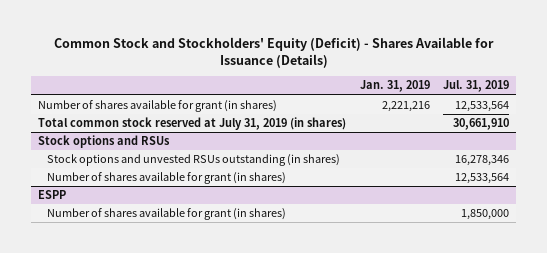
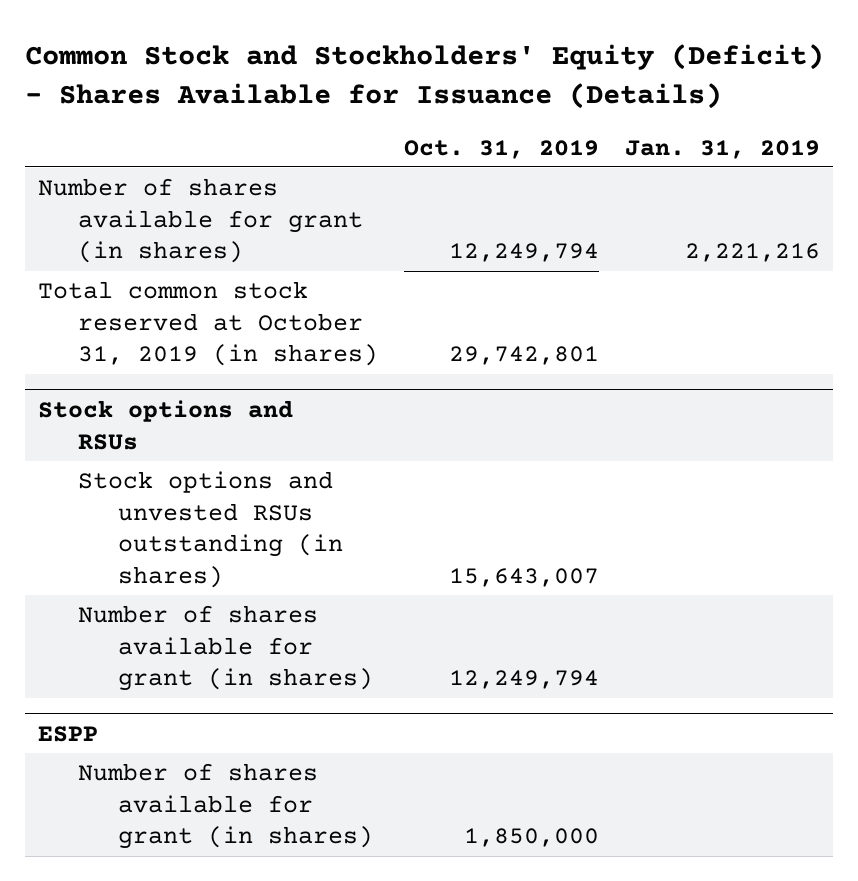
- | Jan. 31, 2019 | Jul. 31, 2019
+ | Oct. 31, 2019 | Jan. 31, 2019
- Total common stock reserved at July 31, 2019 (in shares) | | 30,661,910
+ Total common stock reserved at October 31, 2019 (in shares) | 29,742,801 |

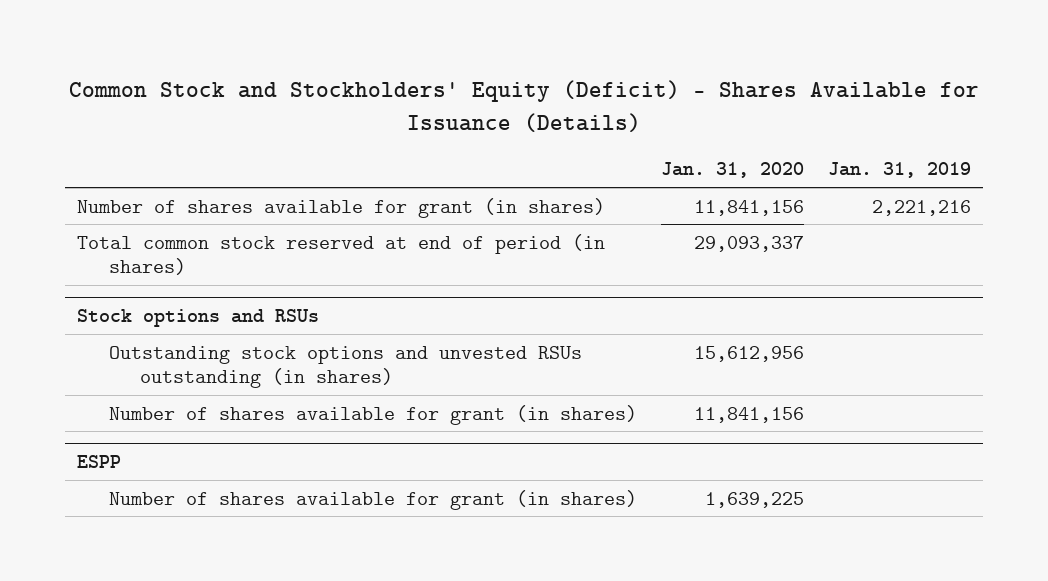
- | Oct. 31, 2019 | Jan. 31, 2019
+ | Jan. 31, 2020 | Jan. 31, 2019
- Total common stock reserved at October 31, 2019 (in shares) | 29,742,801 |
+ Total common stock reserved at end of period (in shares) | 29,093,337 |
@ Stock options and RSUs
- Stock options and unvested RSUs outstanding (in shares) | 15,643,007 |
+ Outstanding stock options and unvested RSUs outstanding (in shares) | 15,612,956 |

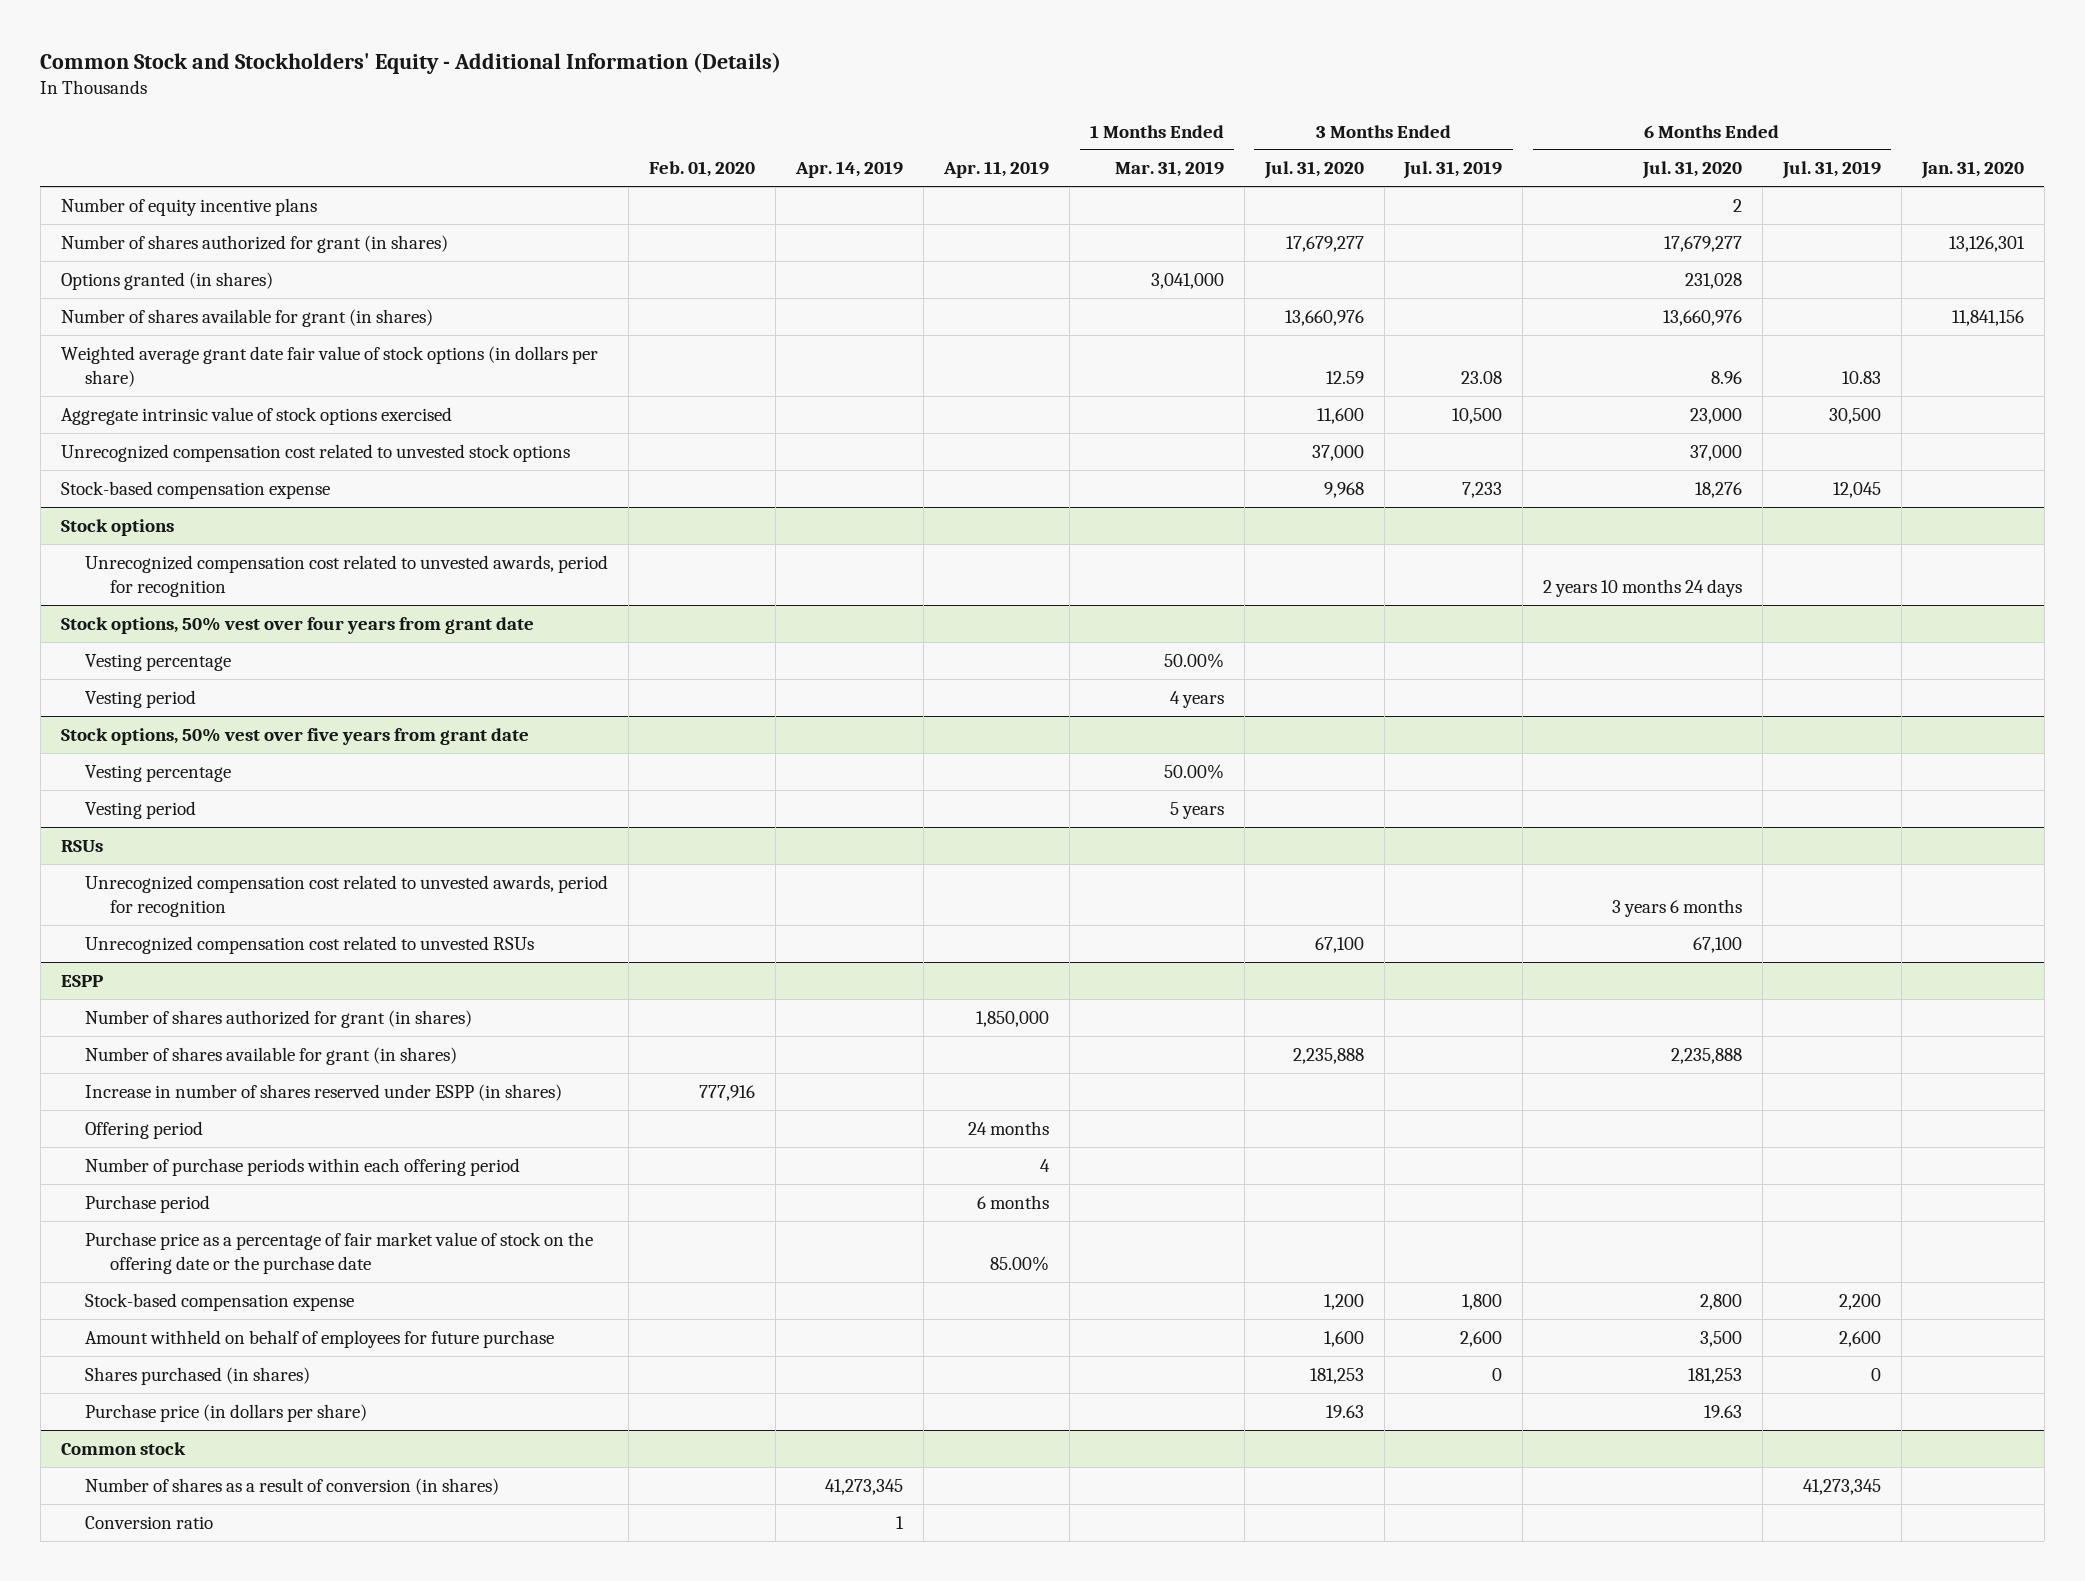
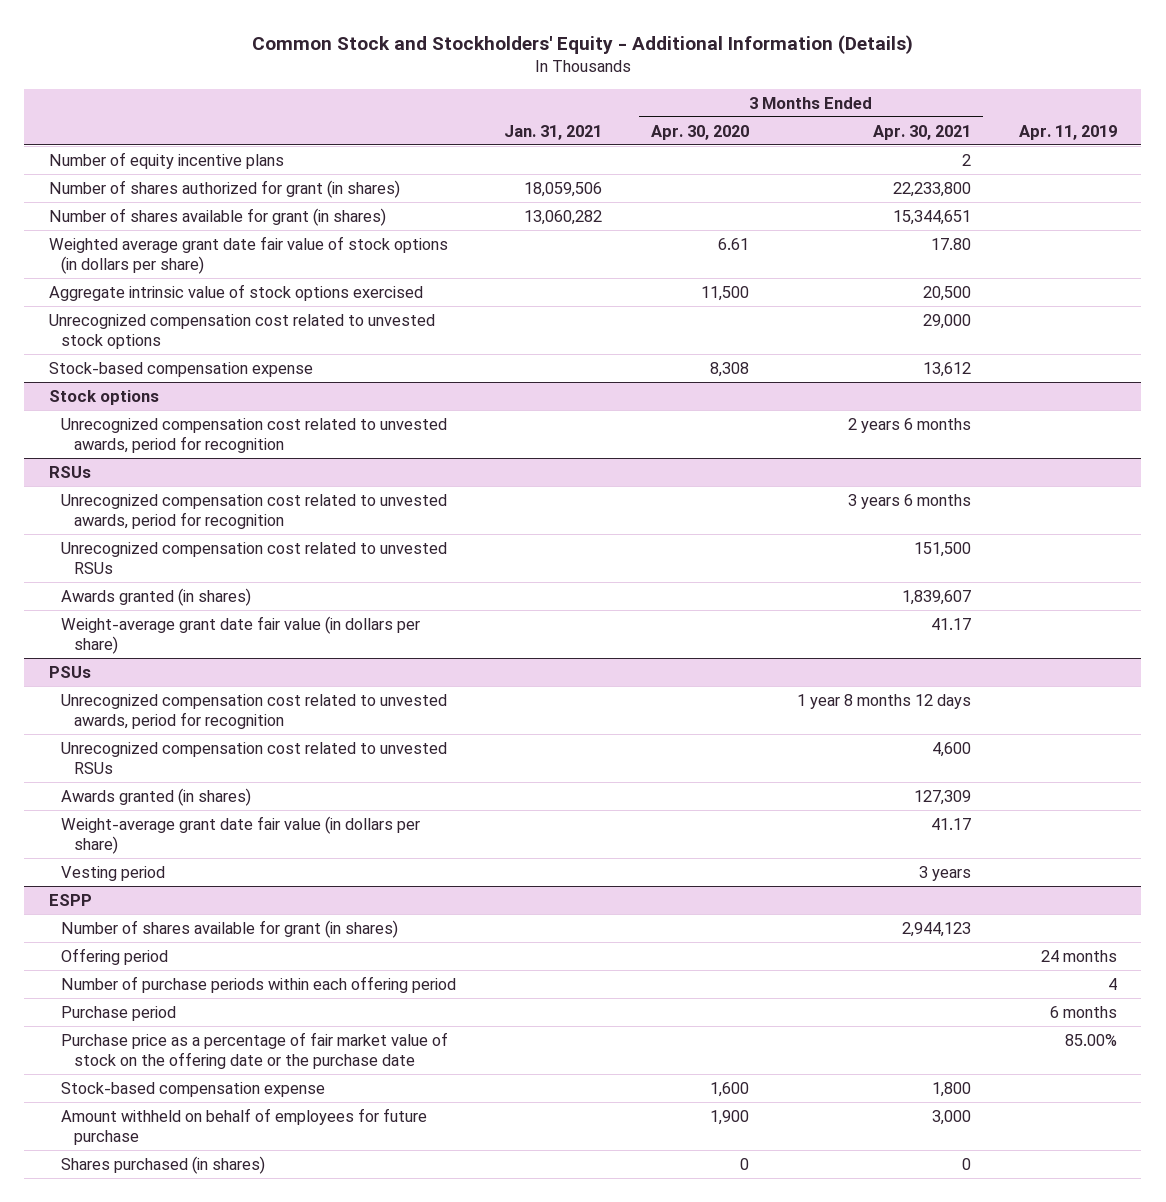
- | Feb. 01, 2020 | Apr. 14, 2019 | Apr. 11, 2019 | 1 Months Ended Mar. 31, 2019 | 3 Months Ended Jul. 31, 2020 | 3 Months Ended Jul. 31, 2019 | 6 Months Ended Jul. 31, 2020 | 6 Months Ended Jul. 31, 2019 | Jan. 31, 2020
+ | Jan. 31, 2021 | 3 Months Ended Apr. 30, 2020 | 3 Months Ended Apr. 30, 2021 | Apr. 11, 2019
- Options granted (in shares) | | | | 3,041,000 | | | 231,028 | |
- Stock options, 50% vest over four years from grant date
- Vesting percentage | | | | 50.00% | | | | |
- Vesting period | | | | 4 years | | | | |
- Stock options, 50% vest over five years from grant date
- Vesting percentage | | | | 50.00% | | | | |
- Vesting period | | | | 5 years | | | | |
@ RSUs
+ Awards granted (in shares) | | | 1,839,607 |
+ Weight-average grant date fair value (in dollars per share) | | | 41.17 |
+ PSUs
+ Unrecognized compensation cost related to unvested awards, period for recognition | | | 1 year 8 months 12 days |
+ Unrecognized compensation cost related to unvested RSUs | | | 4,600 |
+ Awards granted (in shares) | | | 127,309 |
+ Weight-average grant date fair value (in dollars per share) | | | 41.17 |
+ Vesting period | | | 3 years |
@ ESPP
- Number of shares authorized for grant (in shares) | | | 1,850,000 | | | | | |
- Increase in number of shares reserved under ESPP (in shares) | 777,916 | | | | | | | |
- Purchase price (in dollars per share) | | | | | 19.63 | | 19.63 | |
- Common stock
- Number of shares as a result of conversion (in shares) | | 41,273,345 | | | | | | 41,273,345 |
- Conversion ratio | | 1 | | | | | | |

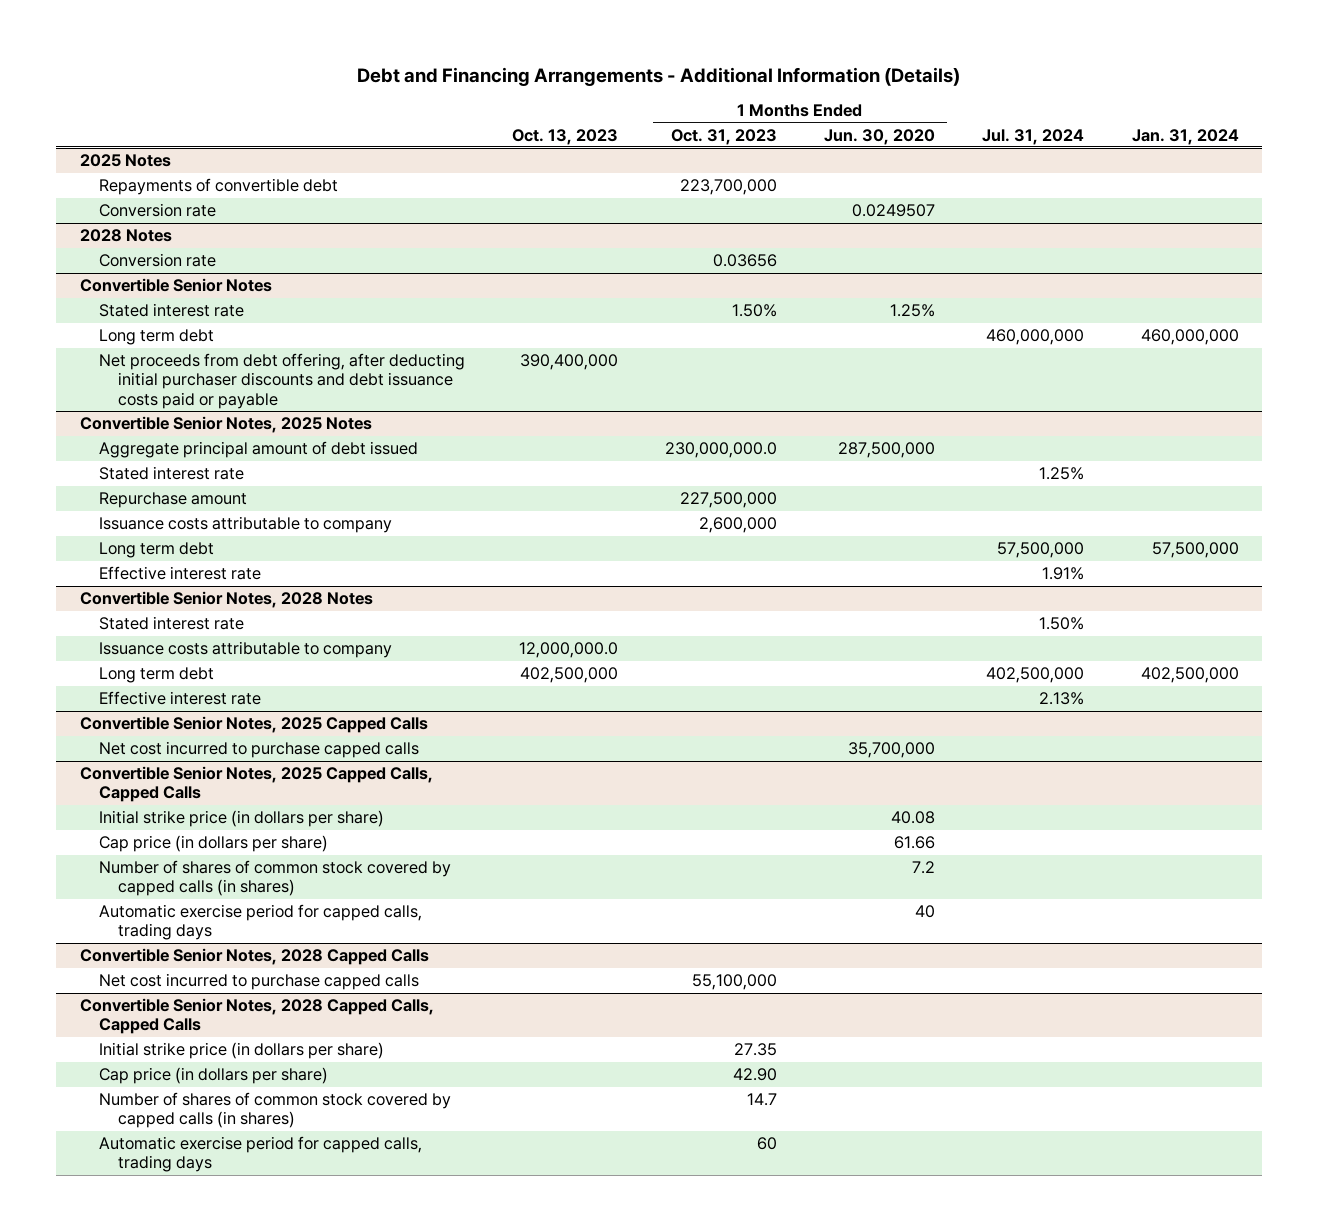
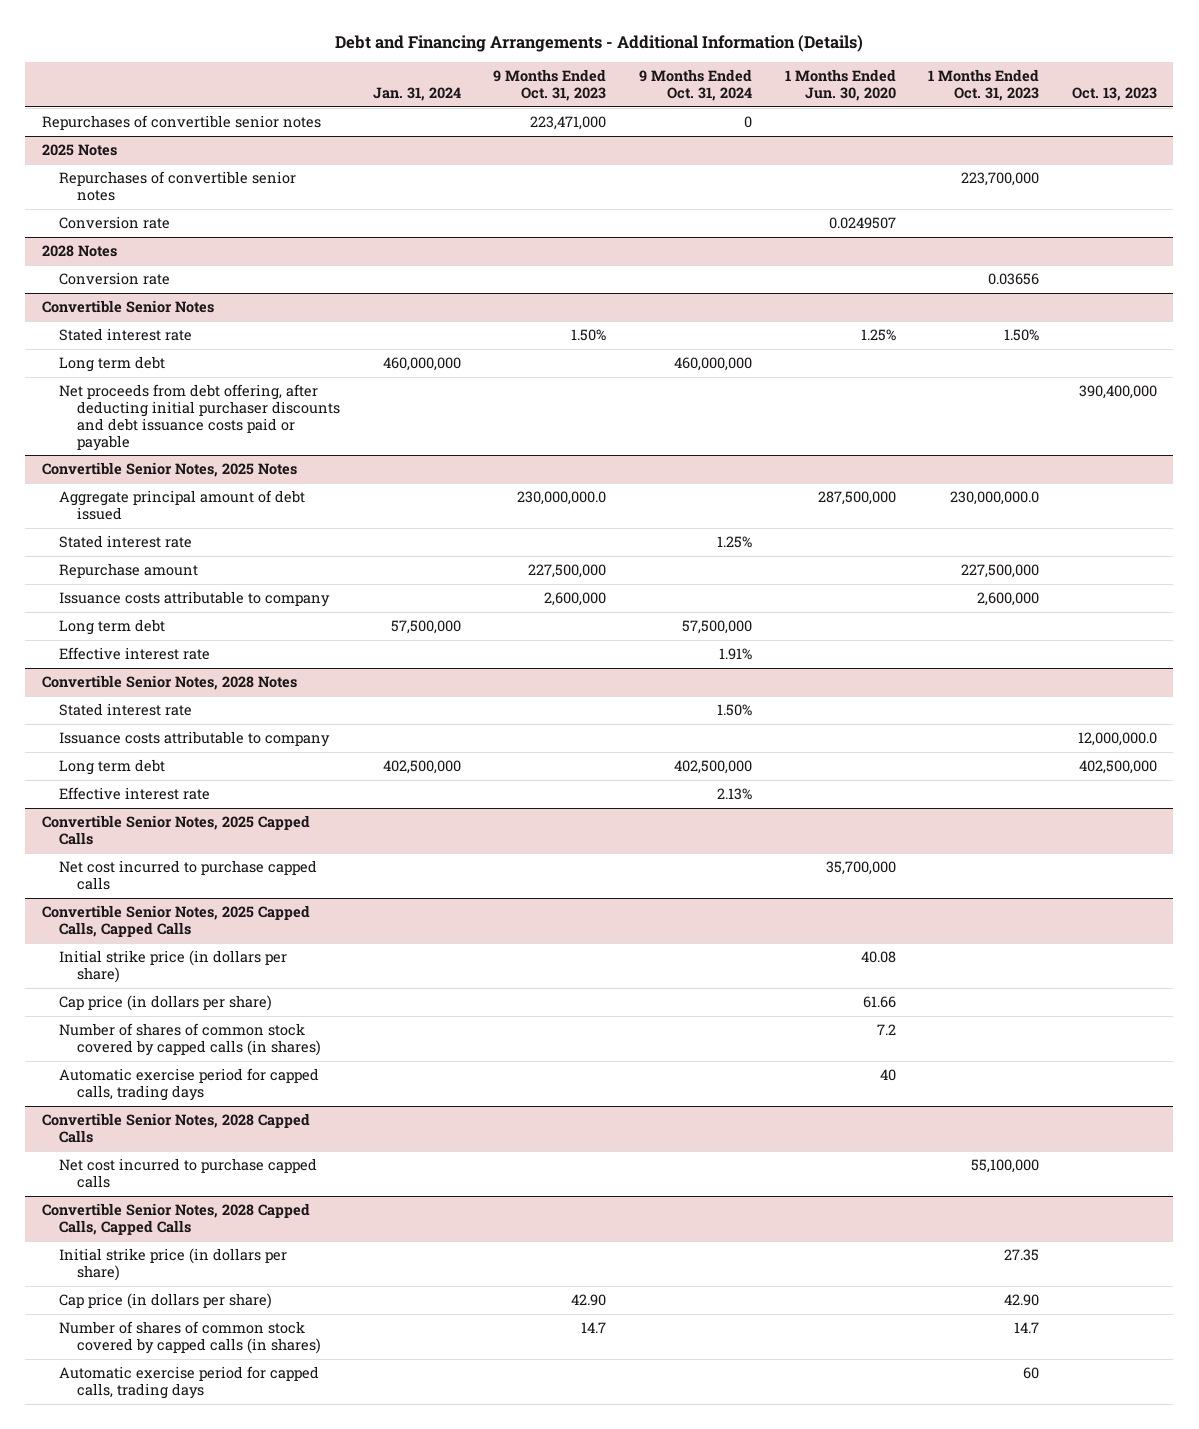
- | Oct. 13, 2023 | 1 Months Ended Oct. 31, 2023 | 1 Months Ended Jun. 30, 2020 | Jul. 31, 2024 | Jan. 31, 2024
+ | Jan. 31, 2024 | 9 Months Ended Oct. 31, 2023 | 9 Months Ended Oct. 31, 2024 | 1 Months Ended Jun. 30, 2020 | 1 Months Ended Oct. 31, 2023 | Oct. 13, 2023
+ Repurchases of convertible senior notes | | 223,471,000 | 0 | | |
@ 2025 Notes
- Repayments of convertible debt | | 223,700,000 | | |
+ Repurchases of convertible senior notes | | | | | 223,700,000 |

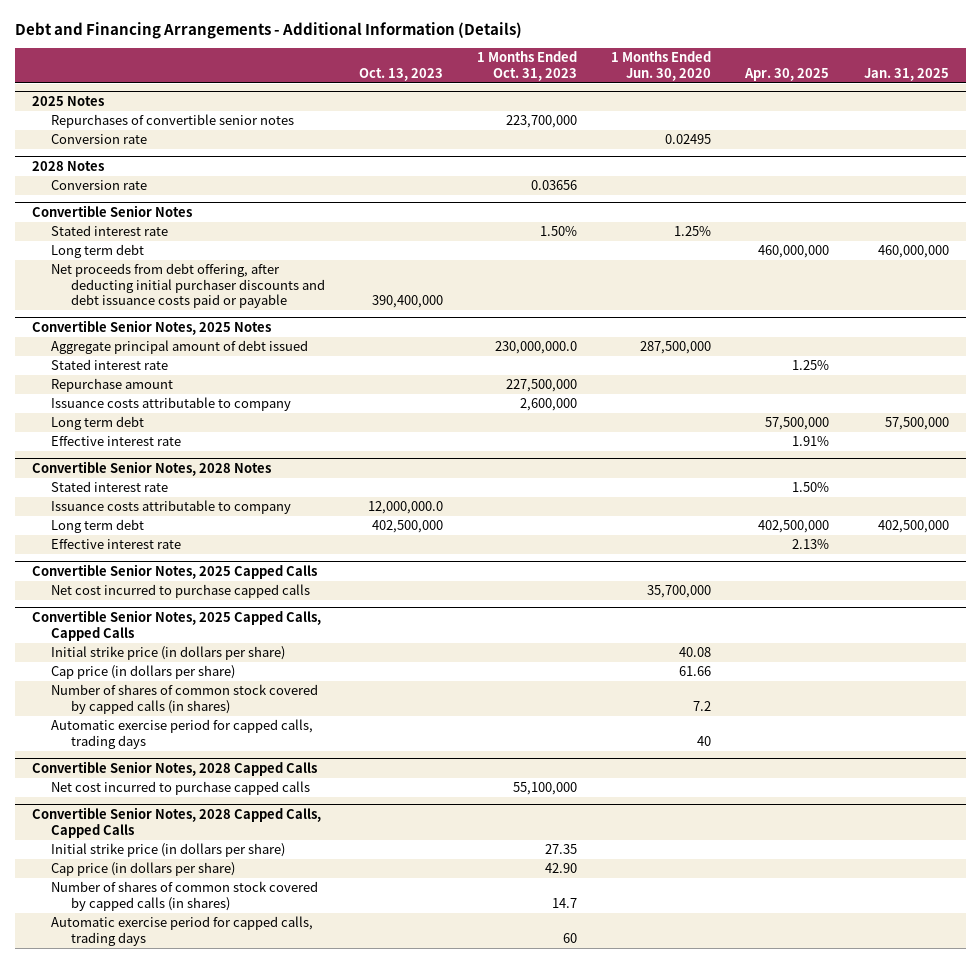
- | Jan. 31, 2024 | 9 Months Ended Oct. 31, 2023 | 9 Months Ended Oct. 31, 2024 | 1 Months Ended Jun. 30, 2020 | 1 Months Ended Oct. 31, 2023 | Oct. 13, 2023
+ | Oct. 13, 2023 | 1 Months Ended Oct. 31, 2023 | 1 Months Ended Jun. 30, 2020 | Apr. 30, 2025 | Jan. 31, 2025
- Repurchases of convertible senior notes | | 223,471,000 | 0 | | |
@ 2025 Notes
- Conversion rate | | | | 0.0249507 | |
+ Conversion rate | | | 0.02495 | |

